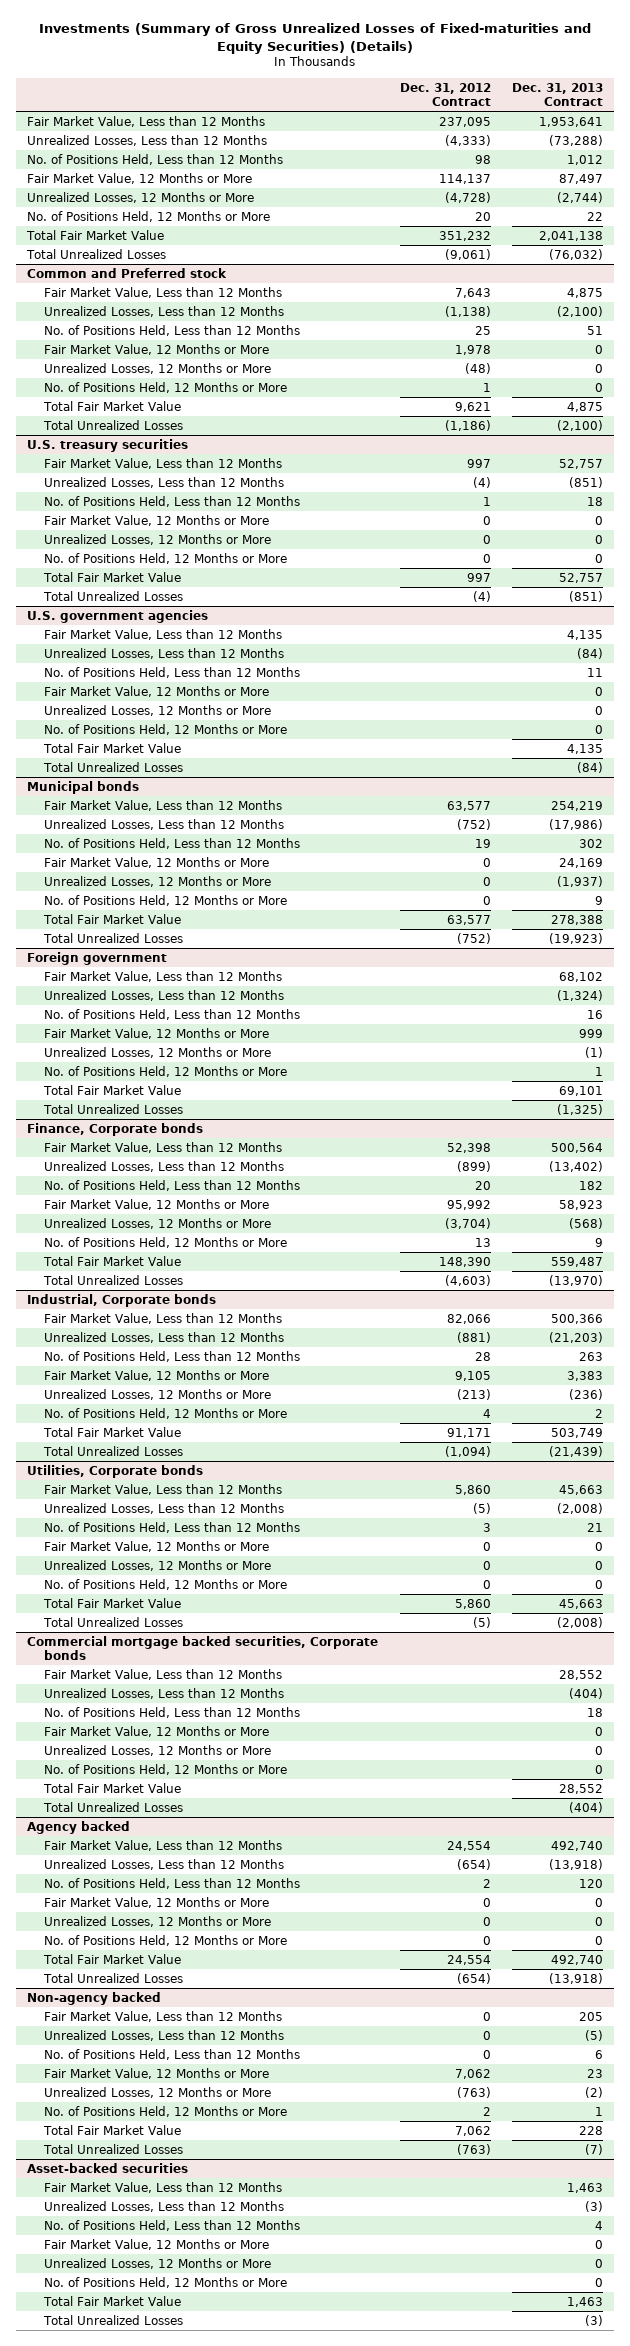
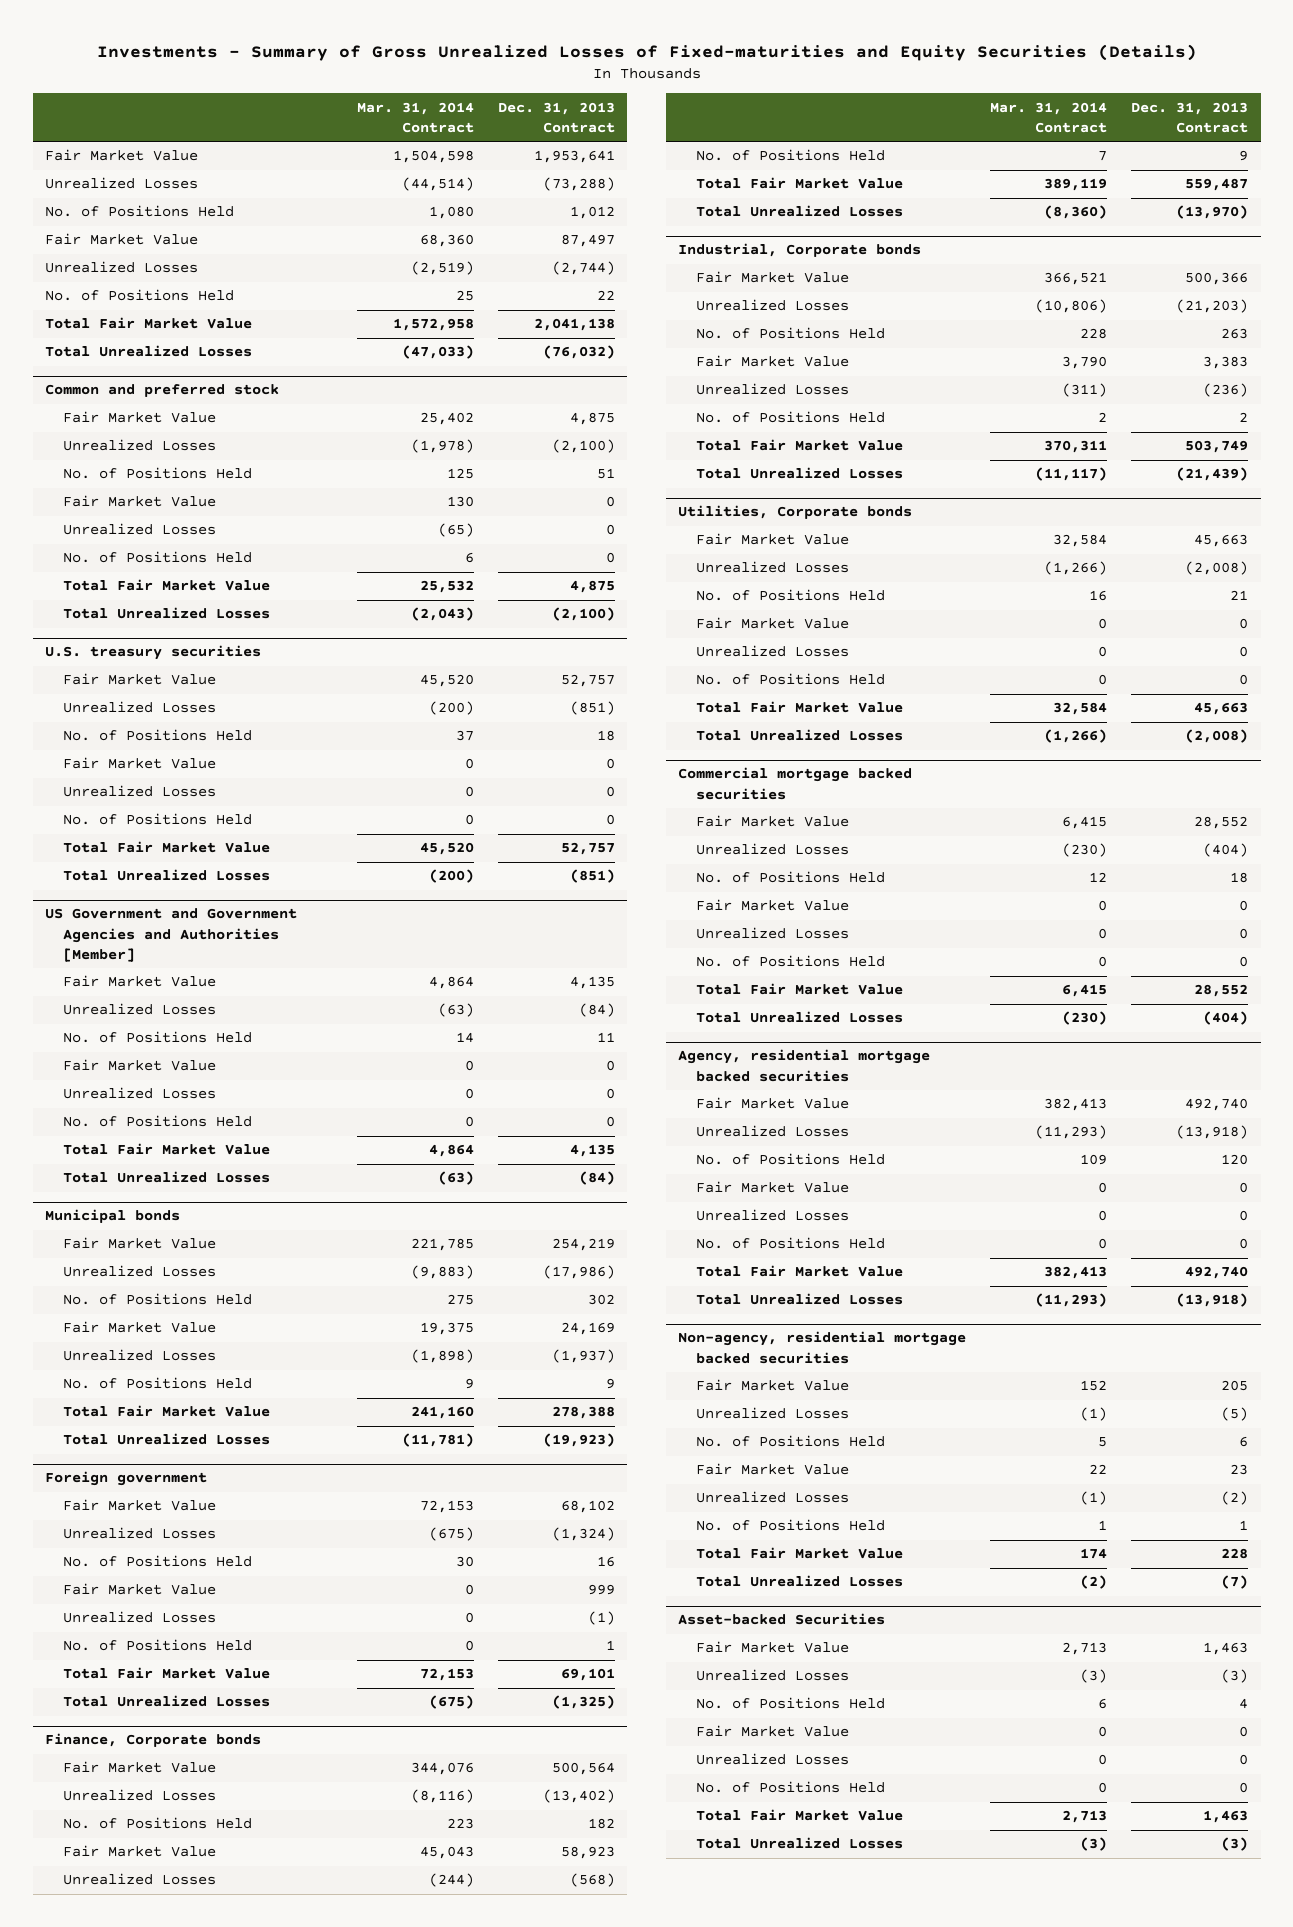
- Investments (Summary of Gross Unrealized Losses of Fixed-maturities and Equity Securities) (Details)
+ Investments - Summary of Gross Unrealized Losses of Fixed-maturities and Equity Securities (Details)
- | Dec. 31, 2012 Contract | Dec. 31, 2013 Contract
+ | Mar. 31, 2014 Contract | Dec. 31, 2013 Contract
- Fair Market Value, Less than 12 Months | 237,095 | 1,953,641
- Unrealized Losses, Less than 12 Months | (4,333) | (73,288)
- No. of Positions Held, Less than 12 Months | 98 | 1,012
- Fair Market Value, 12 Months or More | 114,137 | 87,497
- Unrealized Losses, 12 Months or More | (4,728) | (2,744)
- No. of Positions Held, 12 Months or More | 20 | 22
+ Fair Market Value | 1,504,598 | 1,953,641
+ Unrealized Losses | (44,514) | (73,288)
+ No. of Positions Held | 1,080 | 1,012
+ Fair Market Value | 68,360 | 87,497
+ Unrealized Losses | (2,519) | (2,744)
+ No. of Positions Held | 25 | 22
- Common and Preferred stock
- Fair Market Value, Less than 12 Months | 7,643 | 4,875
- Unrealized Losses, Less than 12 Months | (1,138) | (2,100)
- No. of Positions Held, Less than 12 Months | 25 | 51
- Fair Market Value, 12 Months or More | 1,978 | 0
- Unrealized Losses, 12 Months or More | (48) | 0
- No. of Positions Held, 12 Months or More | 1 | 0
+ Common and preferred stock
+ Fair Market Value | 25,402 | 4,875
+ Unrealized Losses | (1,978) | (2,100)
+ No. of Positions Held | 125 | 51
+ Fair Market Value | 130 | 0
+ Unrealized Losses | (65) | 0
+ No. of Positions Held | 6 | 0
@ U.S. treasury securities
- Fair Market Value, Less than 12 Months | 997 | 52,757
- Unrealized Losses, Less than 12 Months | (4) | (851)
- No. of Positions Held, Less than 12 Months | 1 | 18
- Fair Market Value, 12 Months or More | 0 | 0
- Unrealized Losses, 12 Months or More | 0 | 0
- No. of Positions Held, 12 Months or More | 0 | 0
+ Fair Market Value | 45,520 | 52,757
+ Unrealized Losses | (200) | (851)
+ No. of Positions Held | 37 | 18
+ Fair Market Value | 0 | 0
+ Unrealized Losses | 0 | 0
+ No. of Positions Held | 0 | 0
- U.S. government agencies
- Fair Market Value, Less than 12 Months | | 4,135
- Unrealized Losses, Less than 12 Months | | (84)
- No. of Positions Held, Less than 12 Months | | 11
- Fair Market Value, 12 Months or More | | 0
- Unrealized Losses, 12 Months or More | | 0
- No. of Positions Held, 12 Months or More | | 0
+ US Government and Government Agencies and Authorities [Member]
+ Fair Market Value | 4,864 | 4,135
+ Unrealized Losses | (63) | (84)
+ No. of Positions Held | 14 | 11
+ Fair Market Value | 0 | 0
+ Unrealized Losses | 0 | 0
+ No. of Positions Held | 0 | 0
@ Municipal bonds
- Fair Market Value, Less than 12 Months | 63,577 | 254,219
- Unrealized Losses, Less than 12 Months | (752) | (17,986)
- No. of Positions Held, Less than 12 Months | 19 | 302
- Fair Market Value, 12 Months or More | 0 | 24,169
- Unrealized Losses, 12 Months or More | 0 | (1,937)
- No. of Positions Held, 12 Months or More | 0 | 9
+ Fair Market Value | 221,785 | 254,219
+ Unrealized Losses | (9,883) | (17,986)
+ No. of Positions Held | 275 | 302
+ Fair Market Value | 19,375 | 24,169
+ Unrealized Losses | (1,898) | (1,937)
+ No. of Positions Held | 9 | 9
@ Foreign government
- Fair Market Value, Less than 12 Months | | 68,102
- Unrealized Losses, Less than 12 Months | | (1,324)
- No. of Positions Held, Less than 12 Months | | 16
- Fair Market Value, 12 Months or More | | 999
- Unrealized Losses, 12 Months or More | | (1)
- No. of Positions Held, 12 Months or More | | 1
+ Fair Market Value | 72,153 | 68,102
+ Unrealized Losses | (675) | (1,324)
+ No. of Positions Held | 30 | 16
+ Fair Market Value | 0 | 999
+ Unrealized Losses | 0 | (1)
+ No. of Positions Held | 0 | 1
@ Finance, Corporate bonds
- Fair Market Value, Less than 12 Months | 52,398 | 500,564
- Unrealized Losses, Less than 12 Months | (899) | (13,402)
- No. of Positions Held, Less than 12 Months | 20 | 182
- Fair Market Value, 12 Months or More | 95,992 | 58,923
- Unrealized Losses, 12 Months or More | (3,704) | (568)
- No. of Positions Held, 12 Months or More | 13 | 9
+ Fair Market Value | 344,076 | 500,564
+ Unrealized Losses | (8,116) | (13,402)
+ No. of Positions Held | 223 | 182
+ Fair Market Value | 45,043 | 58,923
+ Unrealized Losses | (244) | (568)
+ No. of Positions Held | 7 | 9
@ Industrial, Corporate bonds
- Fair Market Value, Less than 12 Months | 82,066 | 500,366
- Unrealized Losses, Less than 12 Months | (881) | (21,203)
- No. of Positions Held, Less than 12 Months | 28 | 263
- Fair Market Value, 12 Months or More | 9,105 | 3,383
- Unrealized Losses, 12 Months or More | (213) | (236)
- No. of Positions Held, 12 Months or More | 4 | 2
+ Fair Market Value | 366,521 | 500,366
+ Unrealized Losses | (10,806) | (21,203)
+ No. of Positions Held | 228 | 263
+ Fair Market Value | 3,790 | 3,383
+ Unrealized Losses | (311) | (236)
+ No. of Positions Held | 2 | 2
@ Utilities, Corporate bonds
- Fair Market Value, Less than 12 Months | 5,860 | 45,663
- Unrealized Losses, Less than 12 Months | (5) | (2,008)
- No. of Positions Held, Less than 12 Months | 3 | 21
- Fair Market Value, 12 Months or More | 0 | 0
- Unrealized Losses, 12 Months or More | 0 | 0
- No. of Positions Held, 12 Months or More | 0 | 0
+ Fair Market Value | 32,584 | 45,663
+ Unrealized Losses | (1,266) | (2,008)
+ No. of Positions Held | 16 | 21
+ Fair Market Value | 0 | 0
+ Unrealized Losses | 0 | 0
+ No. of Positions Held | 0 | 0
- Commercial mortgage backed securities, Corporate bonds
- Fair Market Value, Less than 12 Months | | 28,552
- Unrealized Losses, Less than 12 Months | | (404)
- No. of Positions Held, Less than 12 Months | | 18
- Fair Market Value, 12 Months or More | | 0
- Unrealized Losses, 12 Months or More | | 0
- No. of Positions Held, 12 Months or More | | 0
+ Commercial mortgage backed securities
+ Fair Market Value | 6,415 | 28,552
+ Unrealized Losses | (230) | (404)
+ No. of Positions Held | 12 | 18
+ Fair Market Value | 0 | 0
+ Unrealized Losses | 0 | 0
+ No. of Positions Held | 0 | 0
- Agency backed
- Fair Market Value, Less than 12 Months | 24,554 | 492,740
- Unrealized Losses, Less than 12 Months | (654) | (13,918)
- No. of Positions Held, Less than 12 Months | 2 | 120
- Fair Market Value, 12 Months or More | 0 | 0
- Unrealized Losses, 12 Months or More | 0 | 0
- No. of Positions Held, 12 Months or More | 0 | 0
+ Agency, residential mortgage backed securities
+ Fair Market Value | 382,413 | 492,740
+ Unrealized Losses | (11,293) | (13,918)
+ No. of Positions Held | 109 | 120
+ Fair Market Value | 0 | 0
+ Unrealized Losses | 0 | 0
+ No. of Positions Held | 0 | 0
- Non-agency backed
- Fair Market Value, Less than 12 Months | 0 | 205
- Unrealized Losses, Less than 12 Months | 0 | (5)
- No. of Positions Held, Less than 12 Months | 0 | 6
- Fair Market Value, 12 Months or More | 7,062 | 23
- Unrealized Losses, 12 Months or More | (763) | (2)
- No. of Positions Held, 12 Months or More | 2 | 1
+ Non-agency, residential mortgage backed securities
+ Fair Market Value | 152 | 205
+ Unrealized Losses | (1) | (5)
+ No. of Positions Held | 5 | 6
+ Fair Market Value | 22 | 23
+ Unrealized Losses | (1) | (2)
+ No. of Positions Held | 1 | 1
- Asset-backed securities
- Fair Market Value, Less than 12 Months | | 1,463
- Unrealized Losses, Less than 12 Months | | (3)
- No. of Positions Held, Less than 12 Months | | 4
- Fair Market Value, 12 Months or More | | 0
- Unrealized Losses, 12 Months or More | | 0
- No. of Positions Held, 12 Months or More | | 0
+ Asset-backed Securities
+ Fair Market Value | 2,713 | 1,463
+ Unrealized Losses | (3) | (3)
+ No. of Positions Held | 6 | 4
+ Fair Market Value | 0 | 0
+ Unrealized Losses | 0 | 0
+ No. of Positions Held | 0 | 0

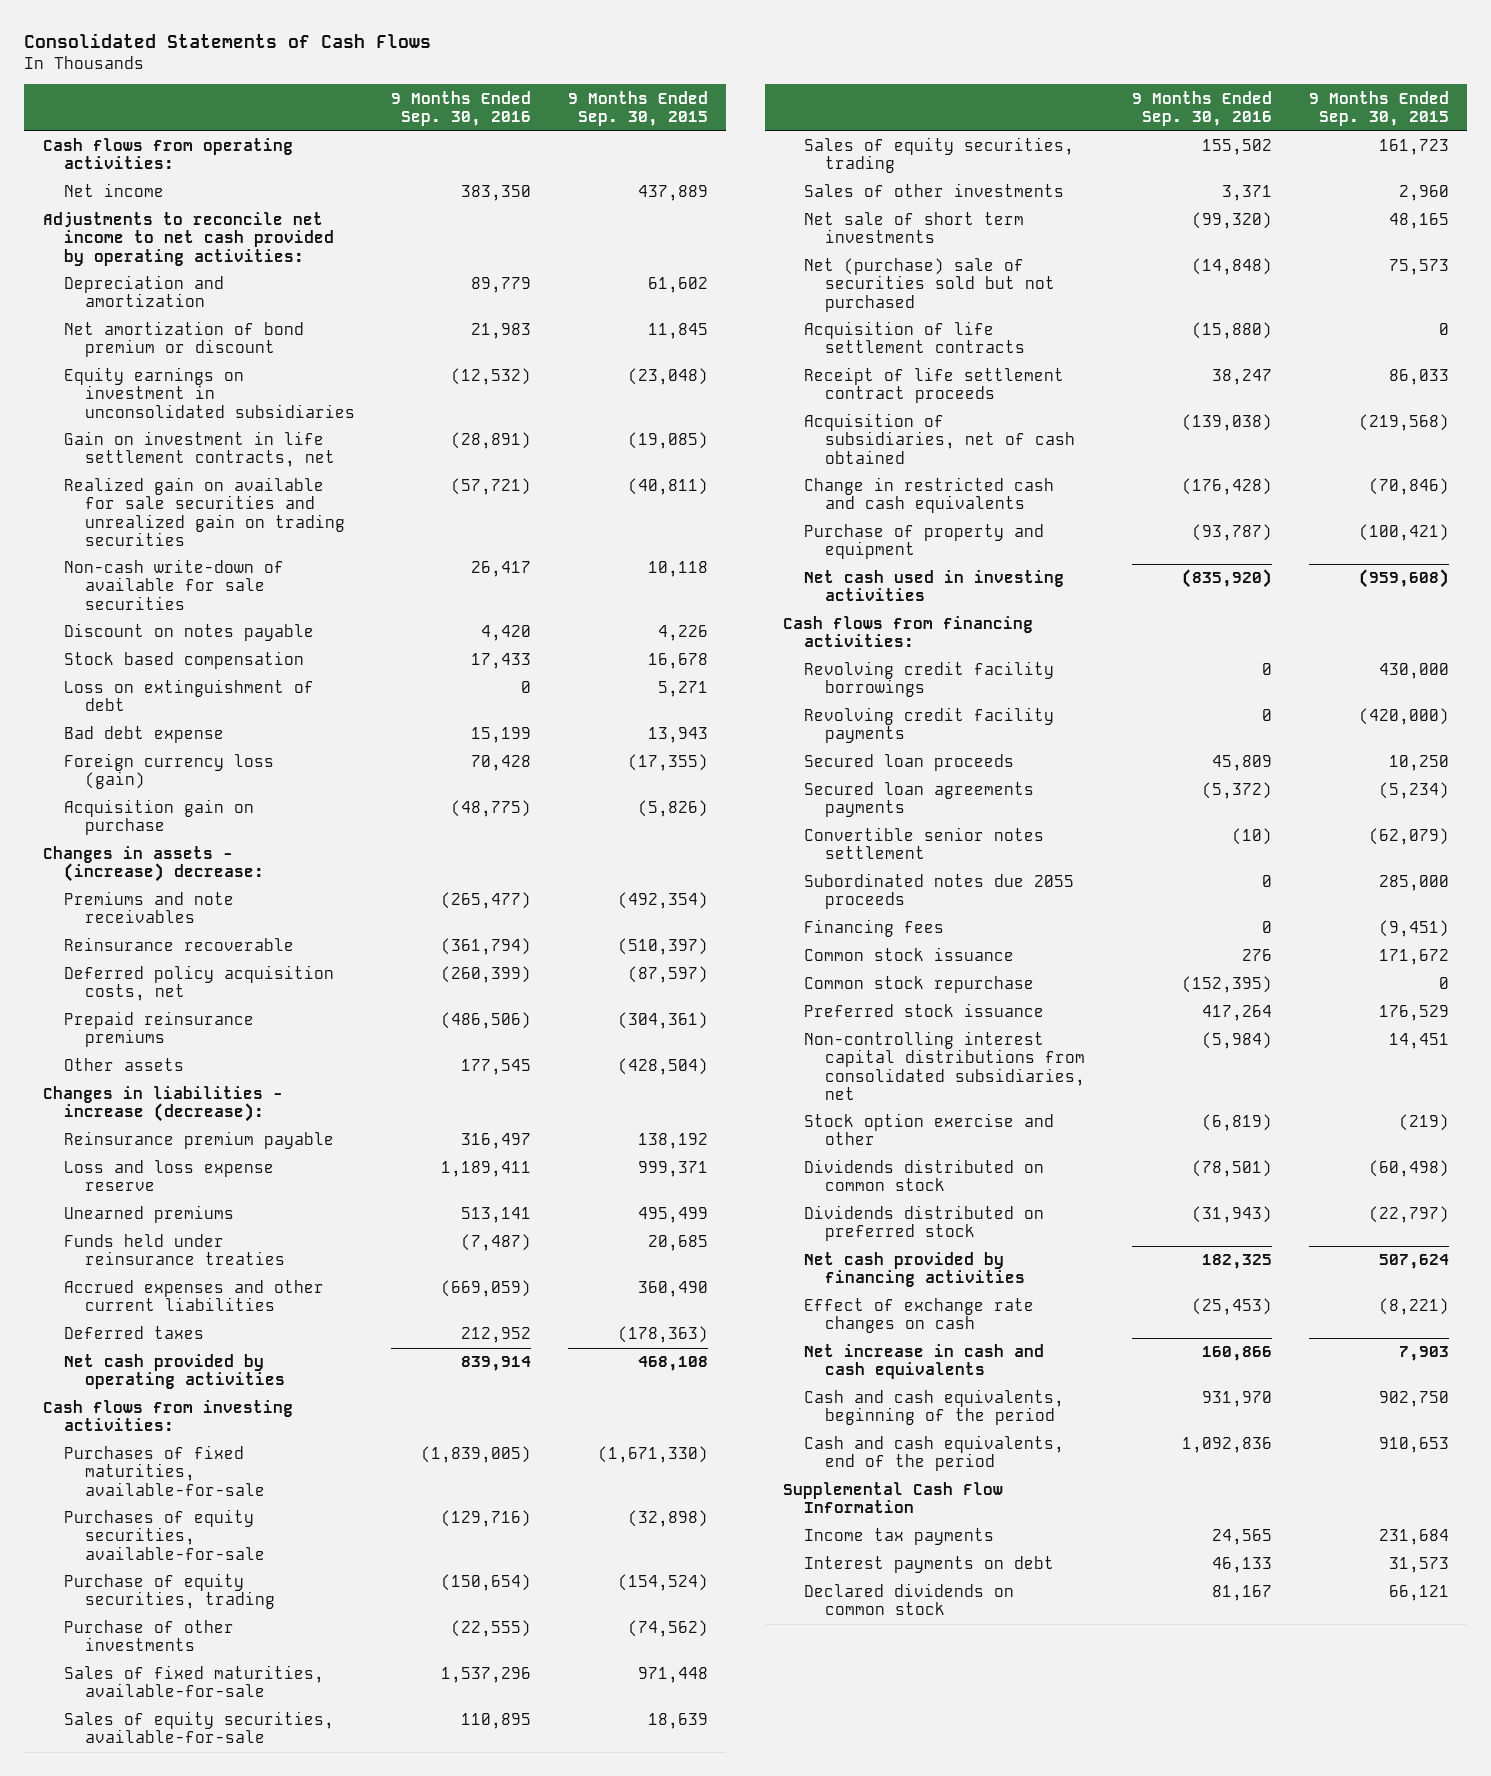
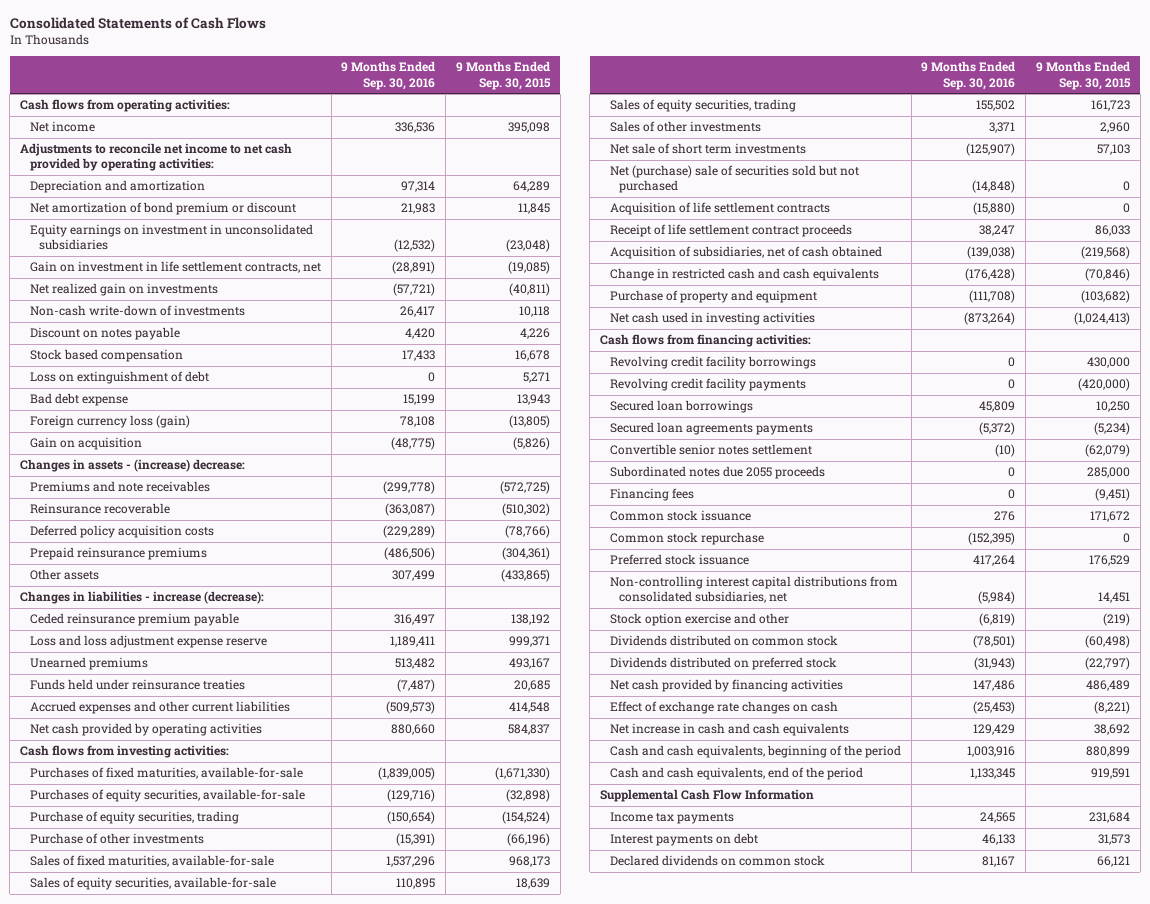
- Net income | 383,350 | 437,889
+ Net income | 336,536 | 395,098
- Depreciation and amortization | 89,779 | 61,602
+ Depreciation and amortization | 97,314 | 64,289
- Realized gain on available for sale securities and unrealized gain on trading securities | (57,721) | (40,811)
- Non-cash write-down of available for sale securities | 26,417 | 10,118
+ Net realized gain on investments | (57,721) | (40,811)
+ Non-cash write-down of investments | 26,417 | 10,118
- Foreign currency loss (gain) | 70,428 | (17,355)
- Acquisition gain on purchase | (48,775) | (5,826)
+ Foreign currency loss (gain) | 78,108 | (13,805)
+ Gain on acquisition | (48,775) | (5,826)
- Premiums and note receivables | (265,477) | (492,354)
- Reinsurance recoverable | (361,794) | (510,397)
- Deferred policy acquisition costs, net | (260,399) | (87,597)
+ Premiums and note receivables | (299,778) | (572,725)
+ Reinsurance recoverable | (363,087) | (510,302)
+ Deferred policy acquisition costs | (229,289) | (78,766)
- Other assets | 177,545 | (428,504)
+ Other assets | 307,499 | (433,865)
- Reinsurance premium payable | 316,497 | 138,192
- Loss and loss expense reserve | 1,189,411 | 999,371
- Unearned premiums | 513,141 | 495,499
+ Ceded reinsurance premium payable | 316,497 | 138,192
+ Loss and loss adjustment expense reserve | 1,189,411 | 999,371
+ Unearned premiums | 513,482 | 493,167
- Accrued expenses and other current liabilities | (669,059) | 360,490
- Deferred taxes | 212,952 | (178,363)
- Net cash provided by operating activities | 839,914 | 468,108
+ Accrued expenses and other current liabilities | (509,573) | 414,548
+ Net cash provided by operating activities | 880,660 | 584,837
- Purchase of other investments | (22,555) | (74,562)
- Sales of fixed maturities, available-for-sale | 1,537,296 | 971,448
+ Purchase of other investments | (15,391) | (66,196)
+ Sales of fixed maturities, available-for-sale | 1,537,296 | 968,173
- Net sale of short term investments | (99,320) | 48,165
- Net (purchase) sale of securities sold but not purchased | (14,848) | 75,573
+ Net sale of short term investments | (125,907) | 57,103
+ Net (purchase) sale of securities sold but not purchased | (14,848) | 0
- Purchase of property and equipment | (93,787) | (100,421)
- Net cash used in investing activities | (835,920) | (959,608)
+ Purchase of property and equipment | (111,708) | (103,682)
+ Net cash used in investing activities | (873,264) | (1,024,413)
- Secured loan proceeds | 45,809 | 10,250
+ Secured loan borrowings | 45,809 | 10,250
- Net cash provided by financing activities | 182,325 | 507,624
+ Net cash provided by financing activities | 147,486 | 486,489
- Net increase in cash and cash equivalents | 160,866 | 7,903
- Cash and cash equivalents, beginning of the period | 931,970 | 902,750
- Cash and cash equivalents, end of the period | 1,092,836 | 910,653
+ Net increase in cash and cash equivalents | 129,429 | 38,692
+ Cash and cash equivalents, beginning of the period | 1,003,916 | 880,899
+ Cash and cash equivalents, end of the period | 1,133,345 | 919,591

